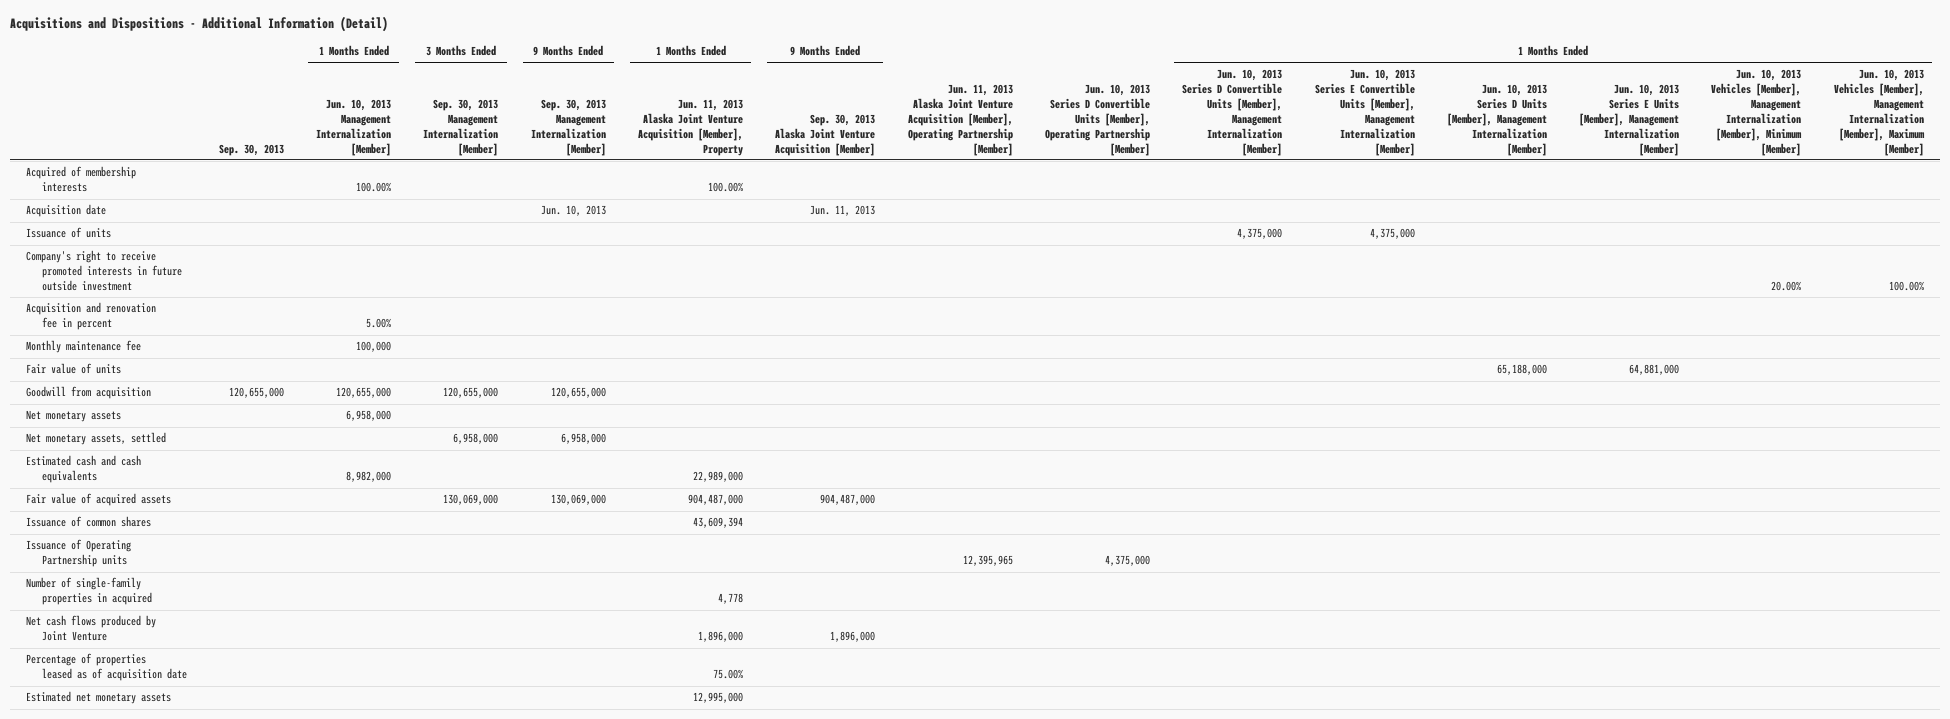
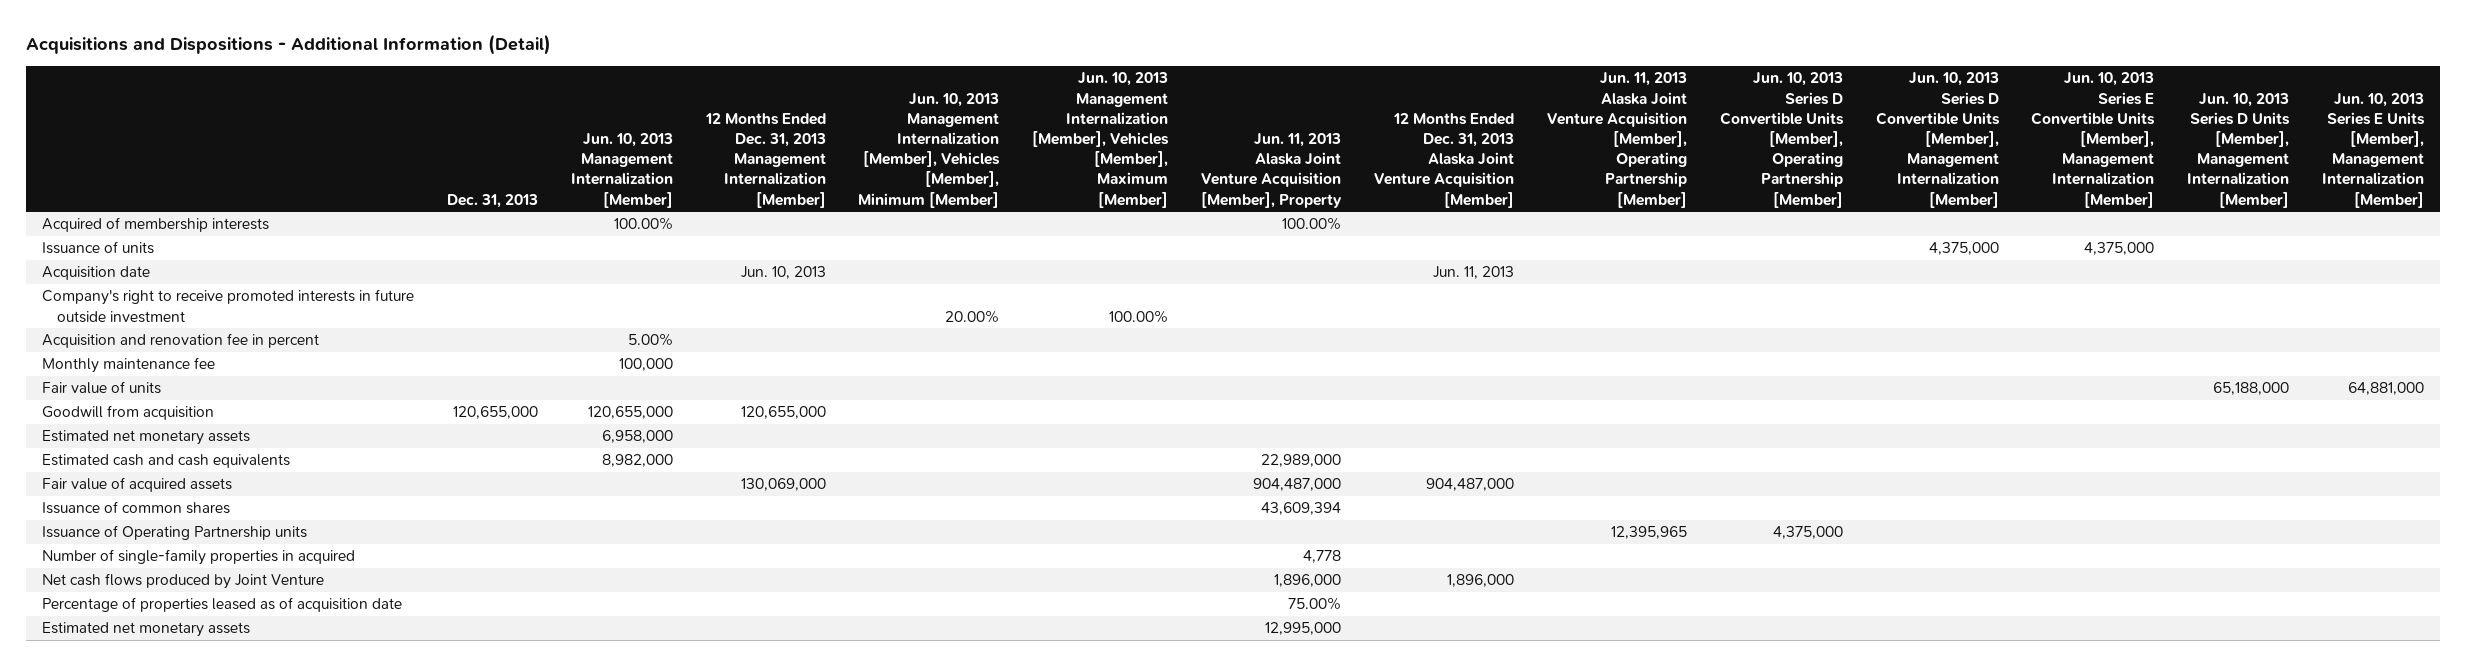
- | Sep. 30, 2013 | 1 Months Ended Jun. 10, 2013 Management Internalization [Member] | 3 Months Ended Sep. 30, 2013 Management Internalization [Member] | 9 Months Ended Sep. 30, 2013 Management Internalization [Member] | 1 Months Ended Jun. 11, 2013 Alaska Joint Venture Acquisition [Member], Property | 9 Months Ended Sep. 30, 2013 Alaska Joint Venture Acquisition [Member] | Jun. 11, 2013 Alaska Joint Venture Acquisition [Member], Operating Partnership [Member] | Jun. 10, 2013 Series D Convertible Units [Member], Operating Partnership [Member] | 1 Months Ended Jun. 10, 2013 Series D Convertible Units [Member], Management Internalization [Member] | 1 Months Ended Jun. 10, 2013 Series E Convertible Units [Member], Management Internalization [Member] | 1 Months Ended Jun. 10, 2013 Series D Units [Member], Management Internalization [Member] | 1 Months Ended Jun. 10, 2013 Series E Units [Member], Management Internalization [Member] | 1 Months Ended Jun. 10, 2013 Vehicles [Member], Management Internalization [Member], Minimum [Member] | 1 Months Ended Jun. 10, 2013 Vehicles [Member], Management Internalization [Member], Maximum [Member]
+ | Dec. 31, 2013 | Jun. 10, 2013 Management Internalization [Member] | 12 Months Ended Dec. 31, 2013 Management Internalization [Member] | Jun. 10, 2013 Management Internalization [Member], Vehicles [Member], Minimum [Member] | Jun. 10, 2013 Management Internalization [Member], Vehicles [Member], Maximum [Member] | Jun. 11, 2013 Alaska Joint Venture Acquisition [Member], Property | 12 Months Ended Dec. 31, 2013 Alaska Joint Venture Acquisition [Member] | Jun. 11, 2013 Alaska Joint Venture Acquisition [Member], Operating Partnership [Member] | Jun. 10, 2013 Series D Convertible Units [Member], Operating Partnership [Member] | Jun. 10, 2013 Series D Convertible Units [Member], Management Internalization [Member] | Jun. 10, 2013 Series E Convertible Units [Member], Management Internalization [Member] | Jun. 10, 2013 Series D Units [Member], Management Internalization [Member] | Jun. 10, 2013 Series E Units [Member], Management Internalization [Member]
moved down: Acquisition date | | | Jun. 10, 2013 | | | | Jun. 11, 2013 | | | | | |
- Net monetary assets | | 6,958,000 | | | | | | | | | | | |
- Net monetary assets, settled | | | 6,958,000 | 6,958,000 | | | | | | | | | |
+ Estimated net monetary assets | | 6,958,000 | | | | | | | | | | |

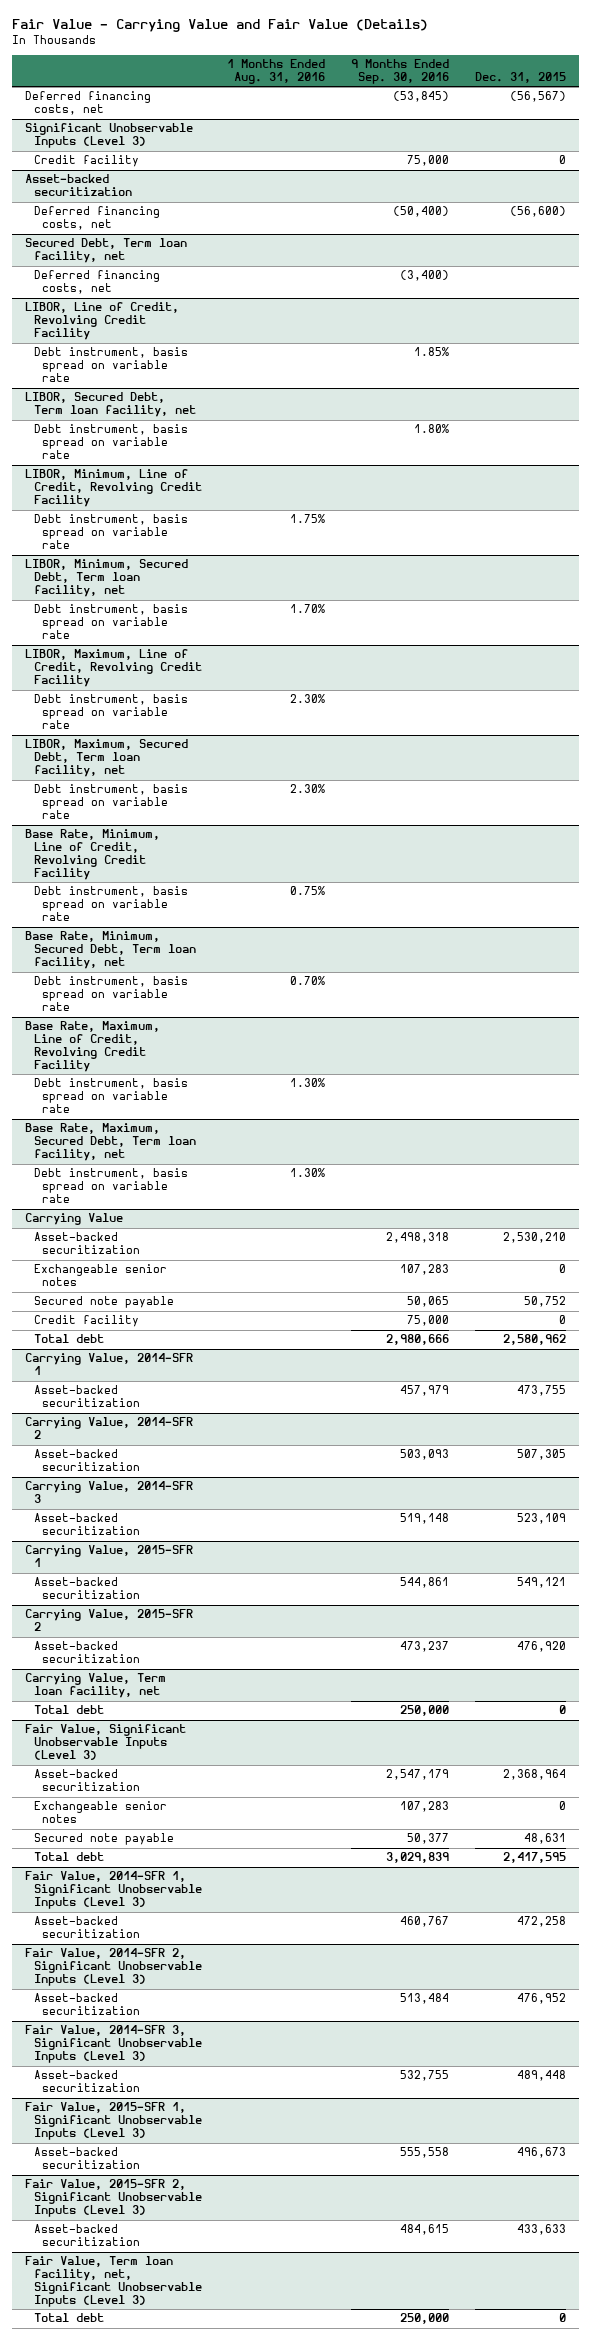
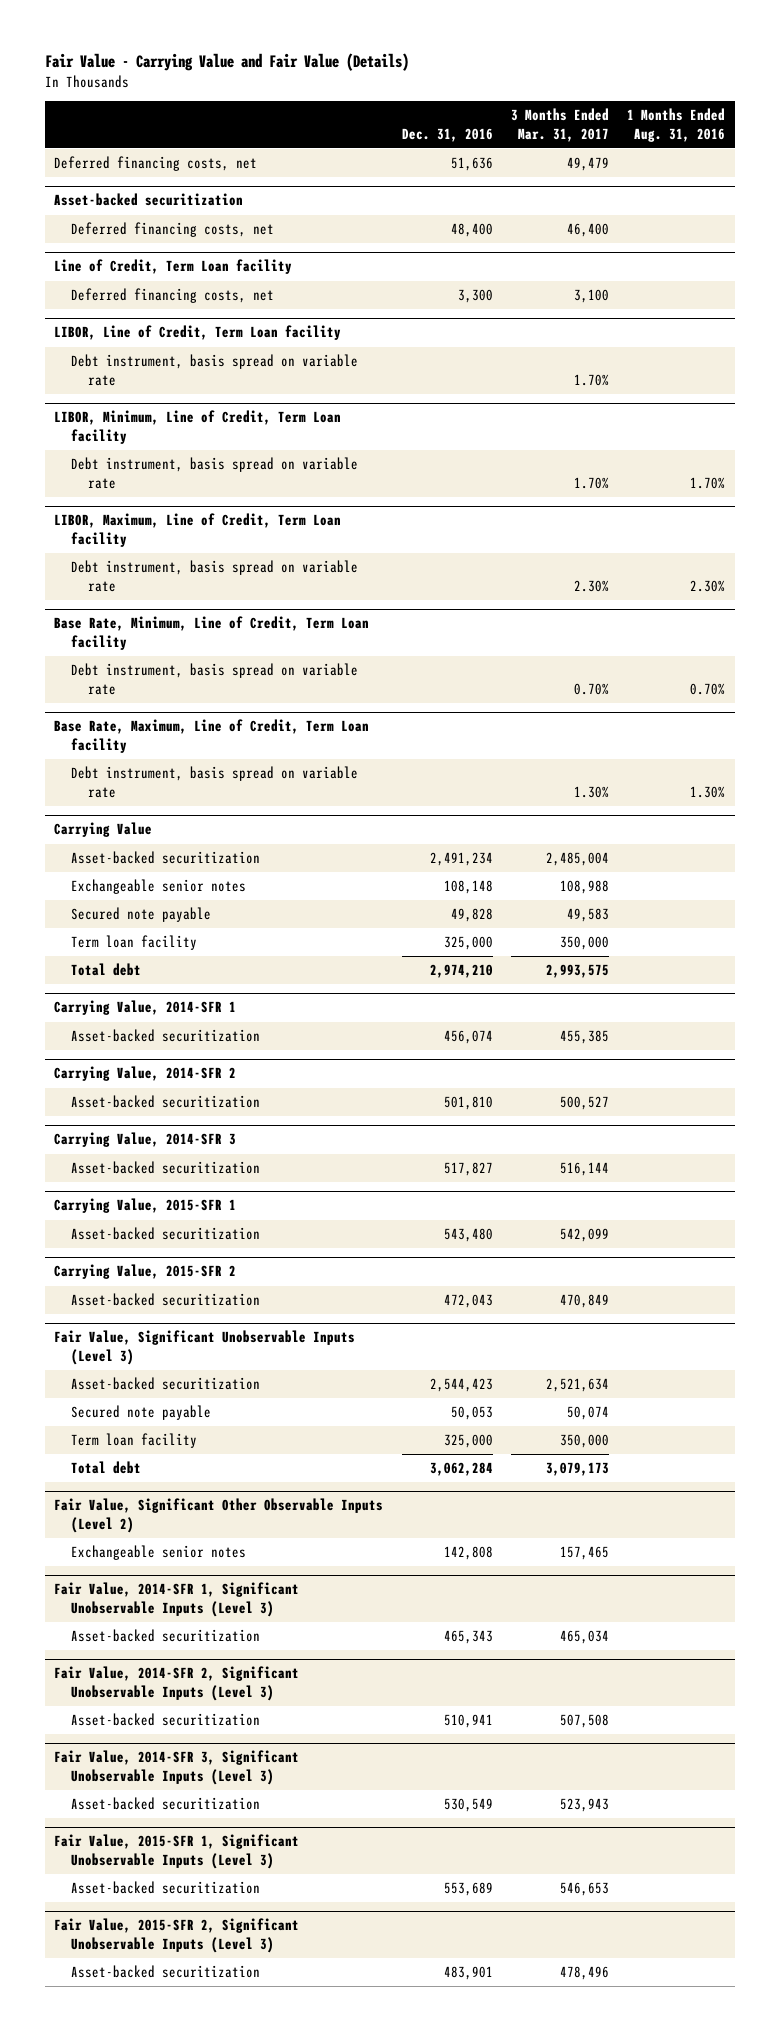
- | 1 Months Ended Aug. 31, 2016 | 9 Months Ended Sep. 30, 2016 | Dec. 31, 2015
+ | Dec. 31, 2016 | 3 Months Ended Mar. 31, 2017 | 1 Months Ended Aug. 31, 2016
- Significant Unobservable Inputs (Level 3)
- Credit facility | | 75,000 | 0
- Secured Debt, Term loan facility, net
- Deferred financing costs, net | | (3,400) |
- LIBOR, Line of Credit, Revolving Credit Facility
+ Line of Credit, Term Loan facility
+ Deferred financing costs, net | 3,300 | 3,100 |
+ LIBOR, Line of Credit, Term Loan facility
- LIBOR, Secured Debt, Term loan facility, net
- Debt instrument, basis spread on variable rate | | 1.80% |
- LIBOR, Minimum, Line of Credit, Revolving Credit Facility
- Debt instrument, basis spread on variable rate | 1.75% | |
- LIBOR, Minimum, Secured Debt, Term loan facility, net
- Debt instrument, basis spread on variable rate | 1.70% | |
- LIBOR, Maximum, Line of Credit, Revolving Credit Facility
+ LIBOR, Minimum, Line of Credit, Term Loan facility
+ Debt instrument, basis spread on variable rate | | 1.70% | 1.70%
+ LIBOR, Maximum, Line of Credit, Term Loan facility
- LIBOR, Maximum, Secured Debt, Term loan facility, net
- Debt instrument, basis spread on variable rate | 2.30% | |
- Base Rate, Minimum, Line of Credit, Revolving Credit Facility
- Debt instrument, basis spread on variable rate | 0.75% | |
- Base Rate, Minimum, Secured Debt, Term loan facility, net
- Debt instrument, basis spread on variable rate | 0.70% | |
- Base Rate, Maximum, Line of Credit, Revolving Credit Facility
+ Base Rate, Minimum, Line of Credit, Term Loan facility
+ Debt instrument, basis spread on variable rate | | 0.70% | 0.70%
+ Base Rate, Maximum, Line of Credit, Term Loan facility
- Base Rate, Maximum, Secured Debt, Term loan facility, net
- Debt instrument, basis spread on variable rate | 1.30% | |
@ Carrying Value
- Credit facility | | 75,000 | 0
+ Term loan facility | 325,000 | 350,000 |
- Carrying Value, Term loan facility, net
- Total debt | | 250,000 | 0
@ Fair Value, Significant Unobservable Inputs (Level 3)
- Exchangeable senior notes | | 107,283 | 0
+ Term loan facility | 325,000 | 350,000 |
+ Fair Value, Significant Other Observable Inputs (Level 2)
+ Exchangeable senior notes | 142,808 | 157,465 |
- Fair Value, Term loan facility, net, Significant Unobservable Inputs (Level 3)
- Total debt | | 250,000 | 0

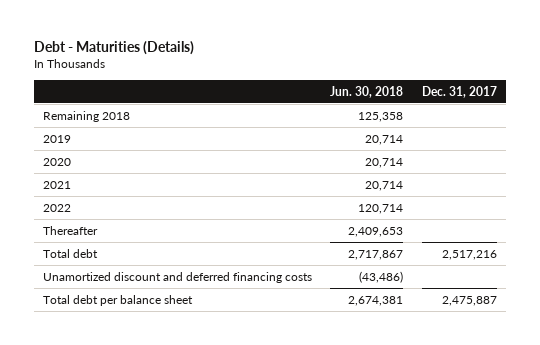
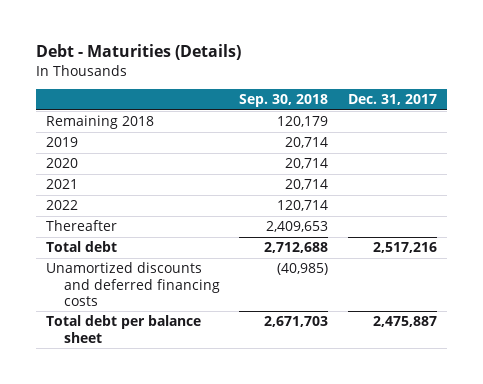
- | Jun. 30, 2018 | Dec. 31, 2017
+ | Sep. 30, 2018 | Dec. 31, 2017
- Unamortized discount and deferred financing costs | (43,486) |
+ Unamortized discounts and deferred financing costs | (40,985) |

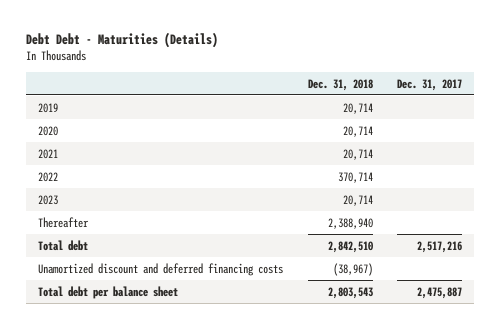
- Debt - Maturities (Details)
+ Debt Debt - Maturities (Details)
- | Sep. 30, 2018 | Dec. 31, 2017
+ | Dec. 31, 2018 | Dec. 31, 2017
- Remaining 2018 | 120,179 |
+ 2023 | 20,714 |
- Unamortized discounts and deferred financing costs | (40,985) |
+ Unamortized discount and deferred financing costs | (38,967) |

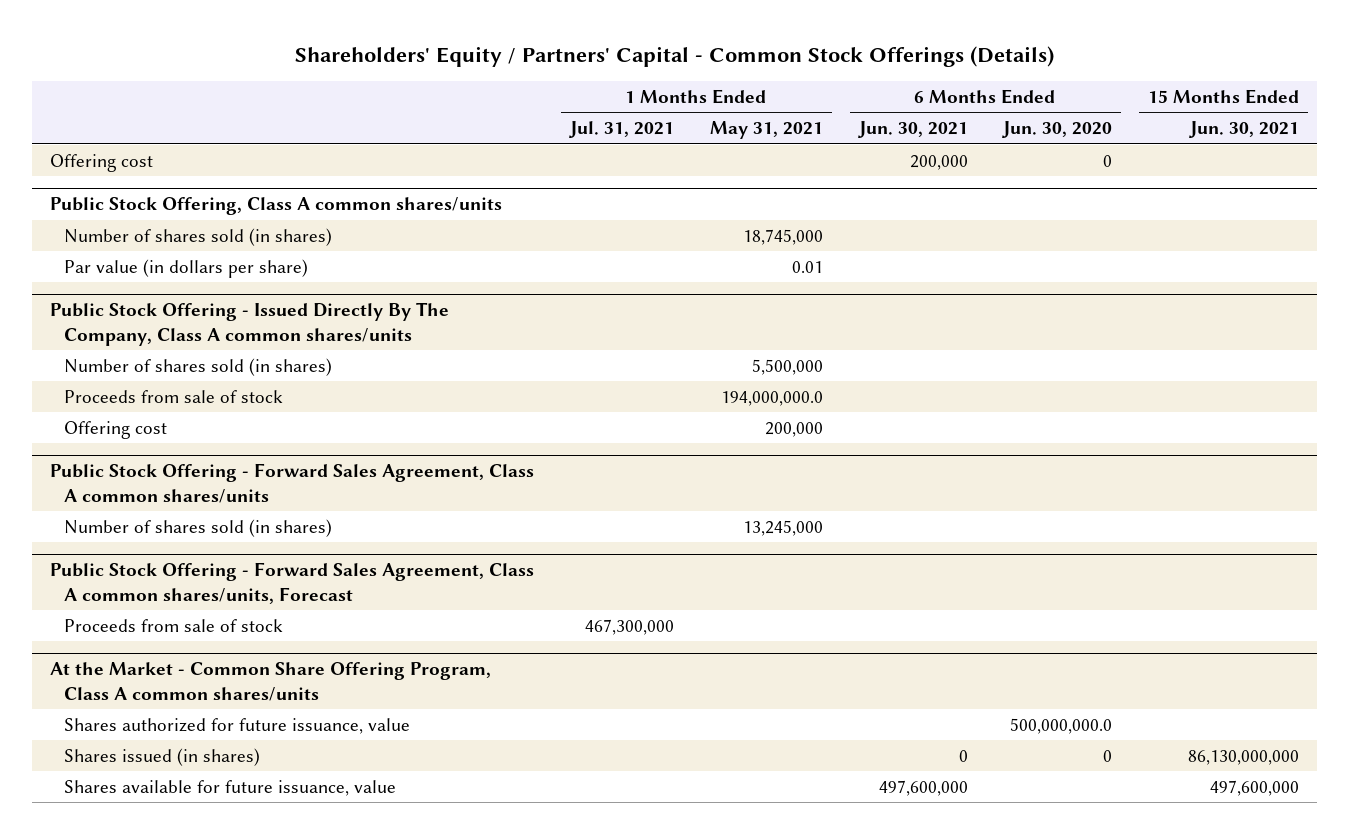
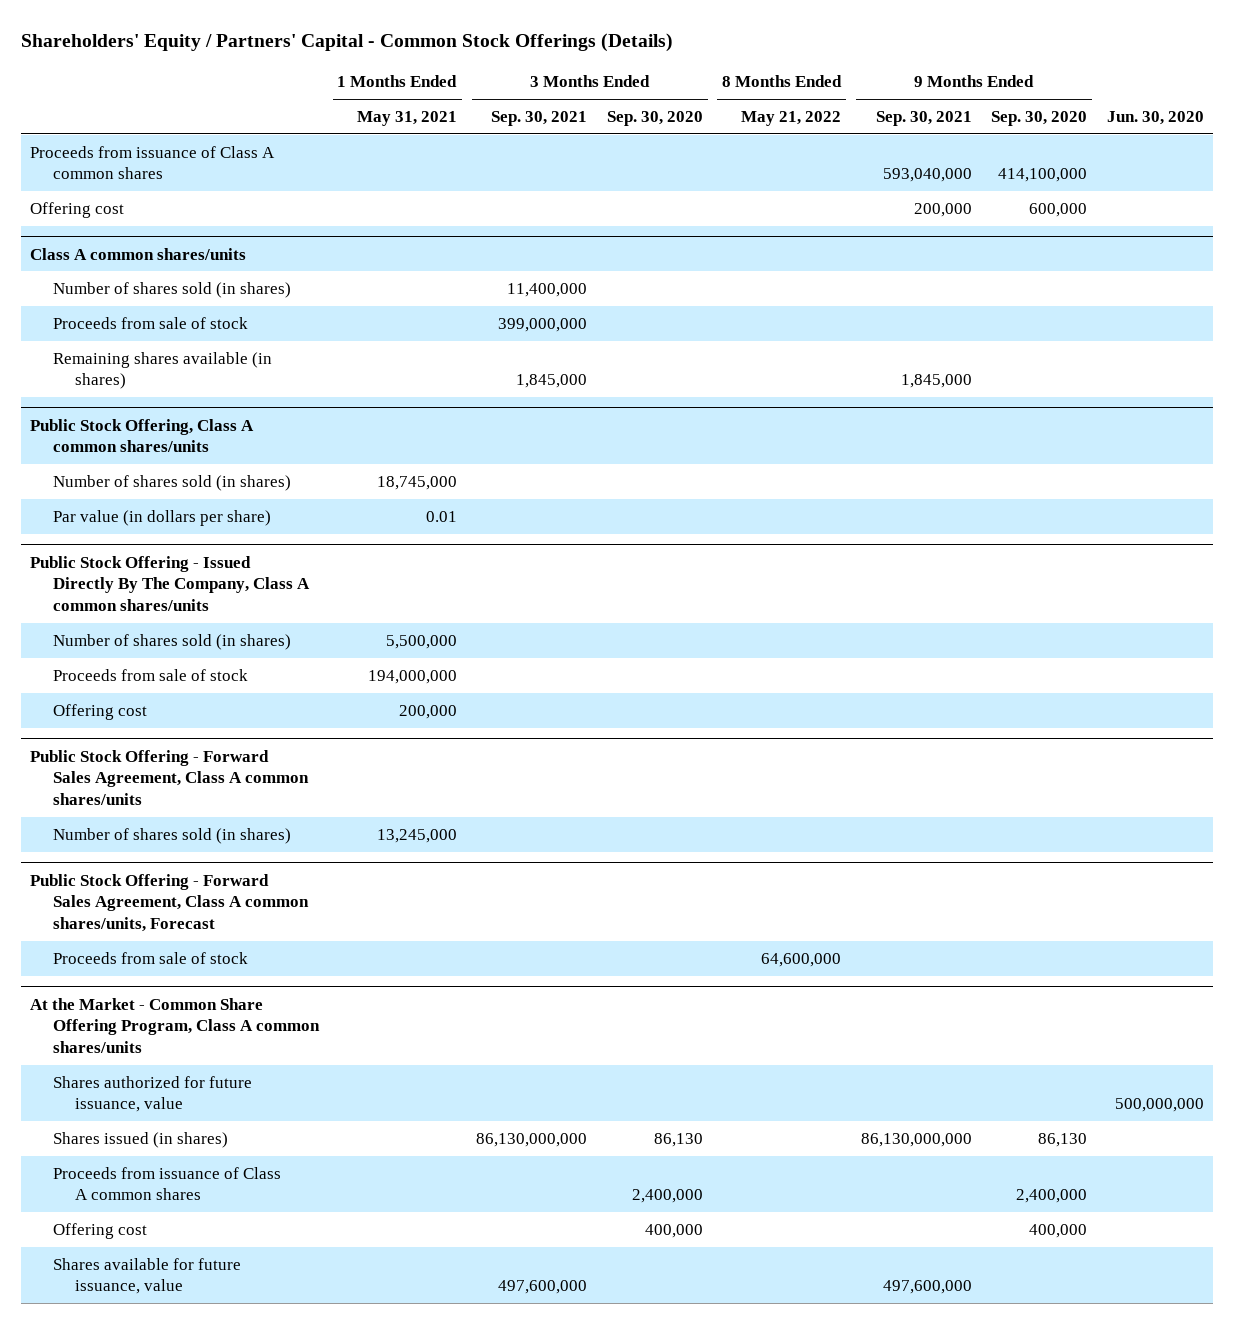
- | 1 Months Ended Jul. 31, 2021 | 1 Months Ended May 31, 2021 | 6 Months Ended Jun. 30, 2021 | 6 Months Ended Jun. 30, 2020 | 15 Months Ended Jun. 30, 2021
+ | 1 Months Ended May 31, 2021 | 3 Months Ended Sep. 30, 2021 | 3 Months Ended Sep. 30, 2020 | 8 Months Ended May 21, 2022 | 9 Months Ended Sep. 30, 2021 | 9 Months Ended Sep. 30, 2020 | Jun. 30, 2020
+ Proceeds from issuance of Class A common shares | | | | | 593,040,000 | 414,100,000 |
+ Class A common shares/units
+ Number of shares sold (in shares) | | 11,400,000 | | | | |
+ Proceeds from sale of stock | | 399,000,000 | | | | |
+ Remaining shares available (in shares) | | 1,845,000 | | | 1,845,000 | |
@ Public Stock Offering - Issued Directly By The Company, Class A common shares/units
- Proceeds from sale of stock | | 194,000,000.0 | | |
+ Proceeds from sale of stock | 194,000,000 | | | | | |
@ At the Market - Common Share Offering Program, Class A common shares/units
+ Proceeds from issuance of Class A common shares | | | 2,400,000 | | | 2,400,000 |
+ Offering cost | | | 400,000 | | | 400,000 |

